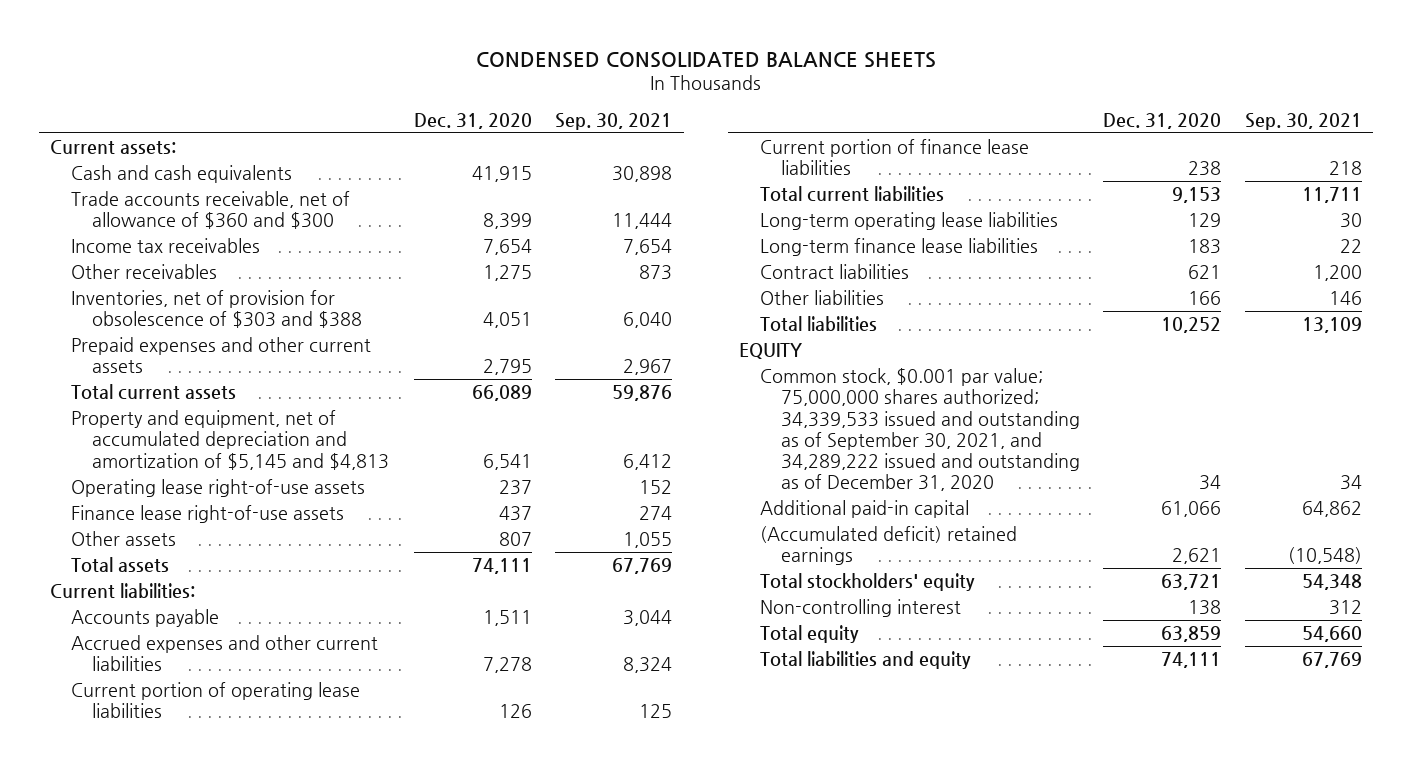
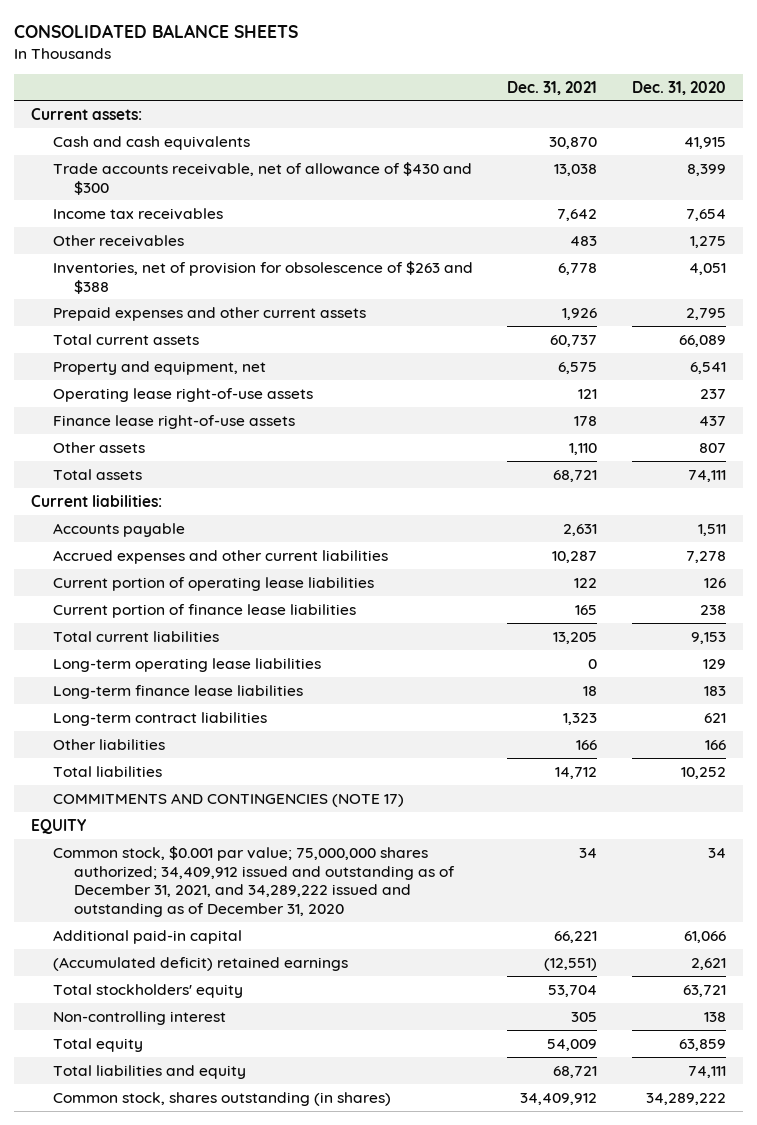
- CONDENSED CONSOLIDATED BALANCE SHEETS
+ CONSOLIDATED BALANCE SHEETS
- | Dec. 31, 2020 | Sep. 30, 2021
+ | Dec. 31, 2021 | Dec. 31, 2020
- Trade accounts receivable, net of allowance of $360 and $300 | 8,399 | 11,444
+ Trade accounts receivable, net of allowance of $430 and $300 | 13,038 | 8,399
- Inventories, net of provision for obsolescence of $303 and $388 | 4,051 | 6,040
+ Inventories, net of provision for obsolescence of $263 and $388 | 6,778 | 4,051
- Property and equipment, net of accumulated depreciation and amortization of $5,145 and $4,813 | 6,541 | 6,412
+ Property and equipment, net | 6,575 | 6,541
- Contract liabilities | 621 | 1,200
+ Long-term contract liabilities | 1,323 | 621
+ COMMITMENTS AND CONTINGENCIES (NOTE 17)
- Common stock, $0.001 par value; 75,000,000 shares authorized; 34,339,533 issued and outstanding as of September 30, 2021, and 34,289,222 issued and outstanding as of December 31, 2020 | 34 | 34
+ Common stock, $0.001 par value; 75,000,000 shares authorized; 34,409,912 issued and outstanding as of December 31, 2021, and 34,289,222 issued and outstanding as of December 31, 2020 | 34 | 34
+ Common stock, shares outstanding (in shares) | 34,409,912 | 34,289,222

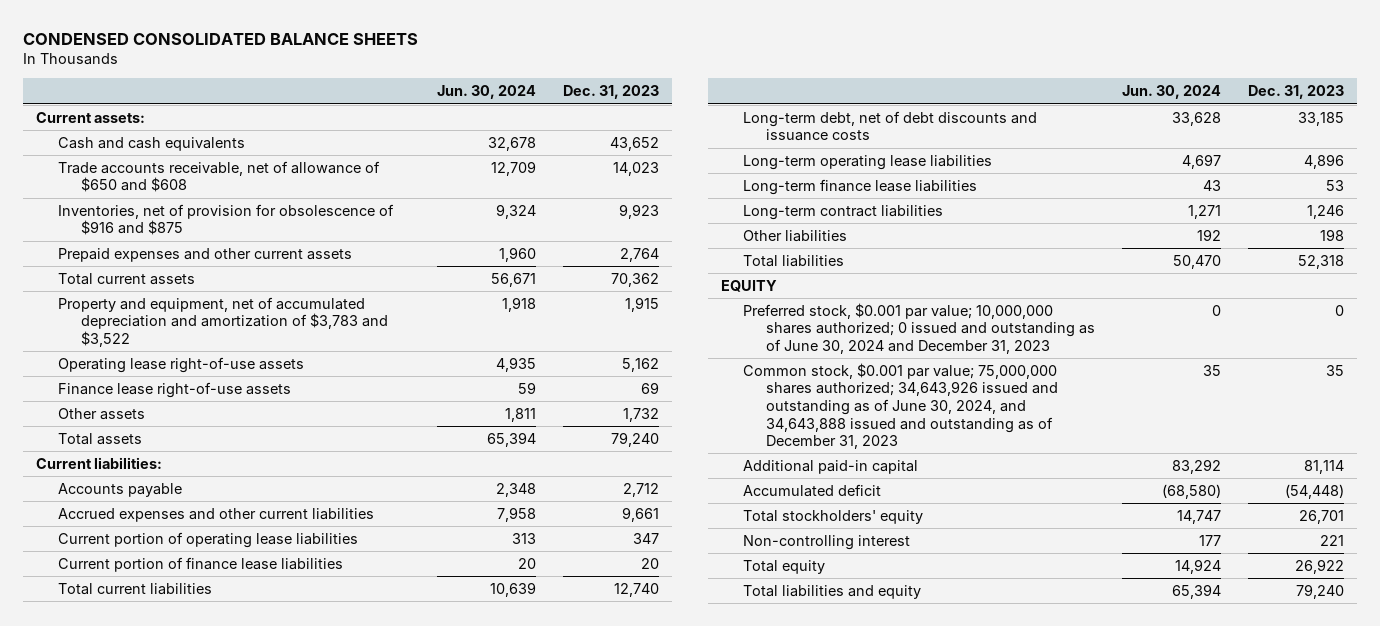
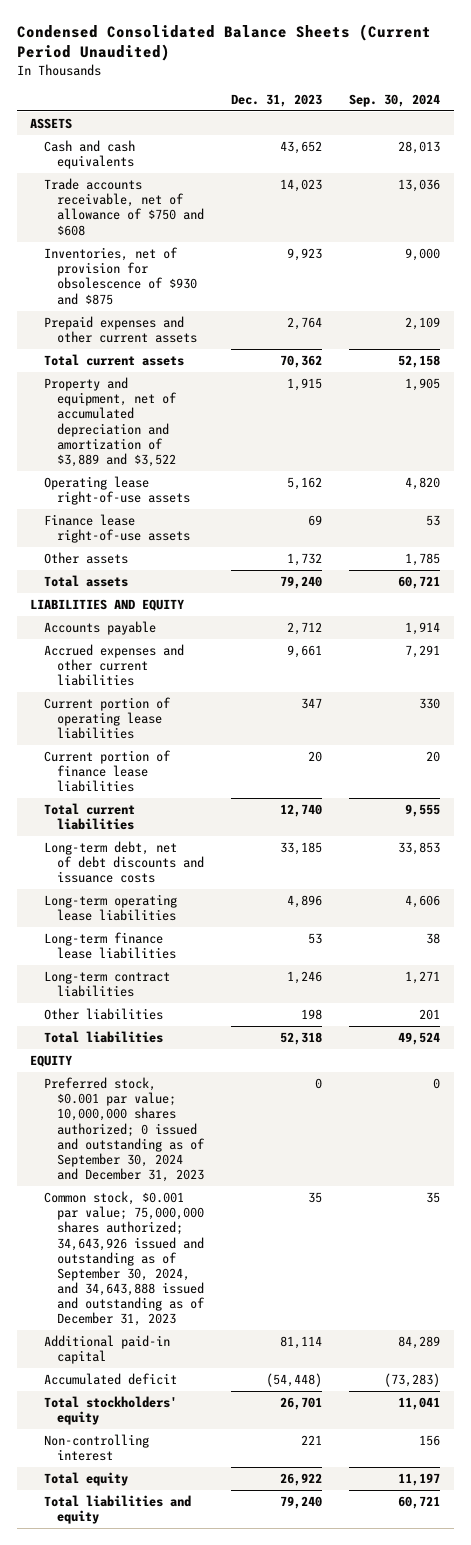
- CONDENSED CONSOLIDATED BALANCE SHEETS
+ Condensed Consolidated Balance Sheets (Current Period Unaudited)
- | Jun. 30, 2024 | Dec. 31, 2023
+ | Dec. 31, 2023 | Sep. 30, 2024
- Current assets:
+ ASSETS
- Trade accounts receivable, net of allowance of $650 and $608 | 12,709 | 14,023
- Inventories, net of provision for obsolescence of $916 and $875 | 9,324 | 9,923
+ Trade accounts receivable, net of allowance of $750 and $608 | 14,023 | 13,036
+ Inventories, net of provision for obsolescence of $930 and $875 | 9,923 | 9,000
- Property and equipment, net of accumulated depreciation and amortization of $3,783 and $3,522 | 1,918 | 1,915
+ Property and equipment, net of accumulated depreciation and amortization of $3,889 and $3,522 | 1,915 | 1,905
- Current liabilities:
+ LIABILITIES AND EQUITY
- Preferred stock, $0.001 par value; 10,000,000 shares authorized; 0 issued and outstanding as of June 30, 2024 and December 31, 2023 | 0 | 0
- Common stock, $0.001 par value; 75,000,000 shares authorized; 34,643,926 issued and outstanding as of June 30, 2024, and 34,643,888 issued and outstanding as of December 31, 2023 | 35 | 35
+ Preferred stock, $0.001 par value; 10,000,000 shares authorized; 0 issued and outstanding as of September 30, 2024 and December 31, 2023 | 0 | 0
+ Common stock, $0.001 par value; 75,000,000 shares authorized; 34,643,926 issued and outstanding as of September 30, 2024, and 34,643,888 issued and outstanding as of December 31, 2023 | 35 | 35

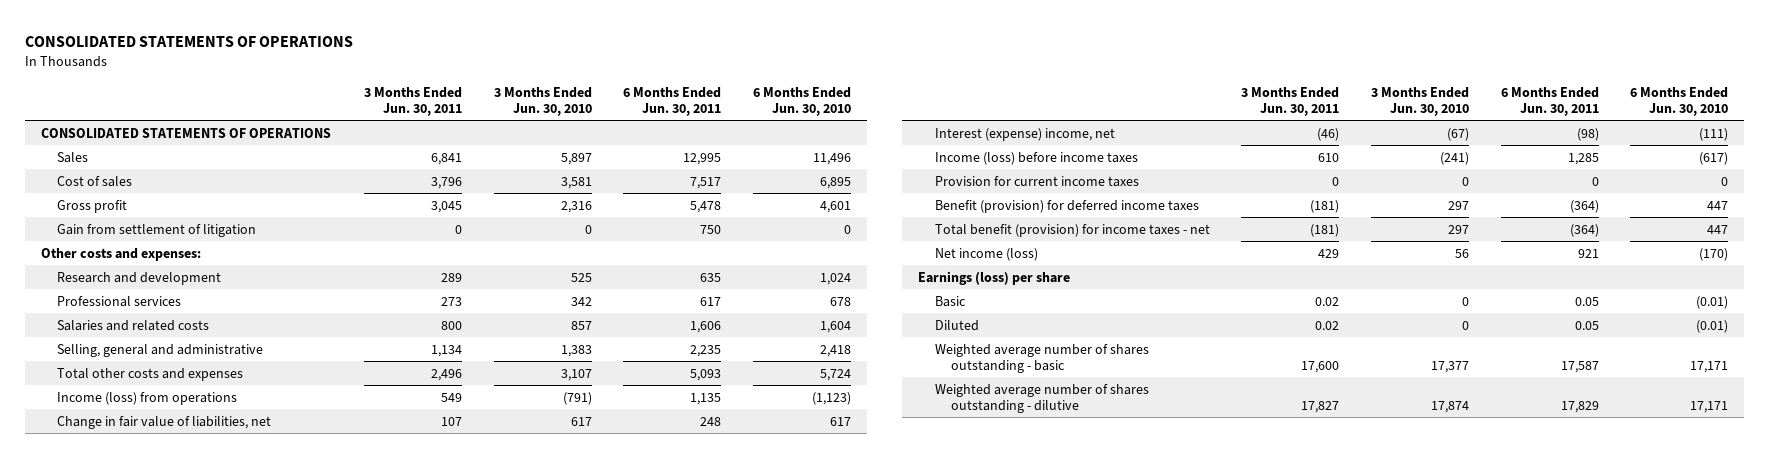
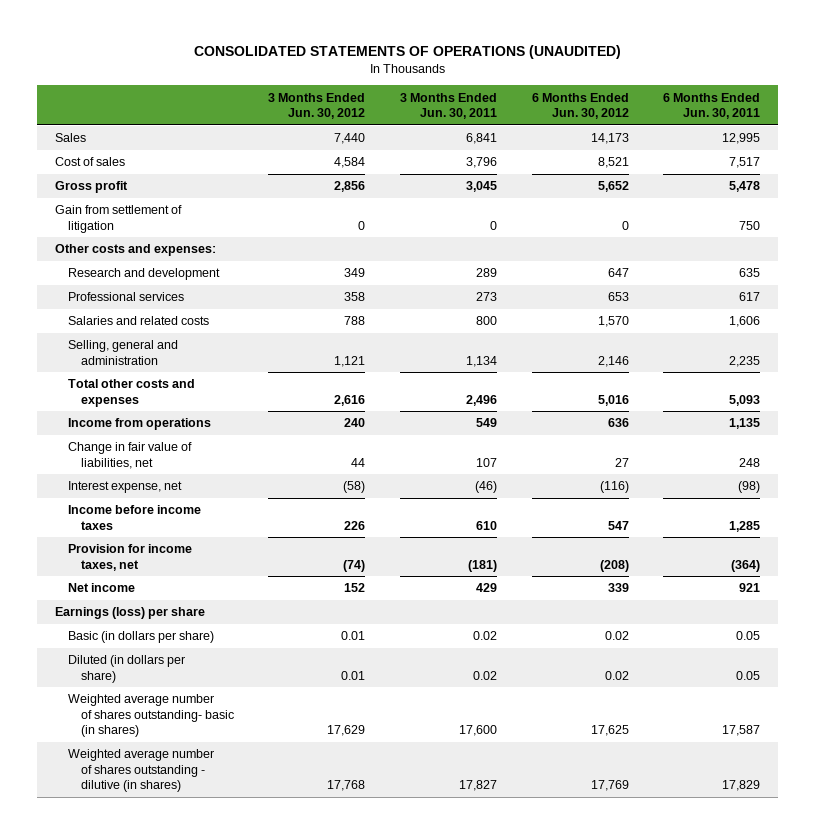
- CONSOLIDATED STATEMENTS OF OPERATIONS
+ CONSOLIDATED STATEMENTS OF OPERATIONS (UNAUDITED)
- | 3 Months Ended Jun. 30, 2011 | 3 Months Ended Jun. 30, 2010 | 6 Months Ended Jun. 30, 2011 | 6 Months Ended Jun. 30, 2010
+ | 3 Months Ended Jun. 30, 2012 | 3 Months Ended Jun. 30, 2011 | 6 Months Ended Jun. 30, 2012 | 6 Months Ended Jun. 30, 2011
- CONSOLIDATED STATEMENTS OF OPERATIONS
- Selling, general and administrative | 1,134 | 1,383 | 2,235 | 2,418
+ Selling, general and administration | 1,121 | 1,134 | 2,146 | 2,235
- Income (loss) from operations | 549 | (791) | 1,135 | (1,123)
+ Income from operations | 240 | 549 | 636 | 1,135
- Interest (expense) income, net | (46) | (67) | (98) | (111)
- Income (loss) before income taxes | 610 | (241) | 1,285 | (617)
- Provision for current income taxes | 0 | 0 | 0 | 0
- Benefit (provision) for deferred income taxes | (181) | 297 | (364) | 447
- Total benefit (provision) for income taxes - net | (181) | 297 | (364) | 447
- Net income (loss) | 429 | 56 | 921 | (170)
+ Interest expense, net | (58) | (46) | (116) | (98)
+ Income before income taxes | 226 | 610 | 547 | 1,285
+ Provision for income taxes, net | (74) | (181) | (208) | (364)
+ Net income | 152 | 429 | 339 | 921
- Basic | 0.02 | 0 | 0.05 | (0.01)
- Diluted | 0.02 | 0 | 0.05 | (0.01)
- Weighted average number of shares outstanding - basic | 17,600 | 17,377 | 17,587 | 17,171
- Weighted average number of shares outstanding - dilutive | 17,827 | 17,874 | 17,829 | 17,171
+ Basic (in dollars per share) | 0.01 | 0.02 | 0.02 | 0.05
+ Diluted (in dollars per share) | 0.01 | 0.02 | 0.02 | 0.05
+ Weighted average number of shares outstanding- basic (in shares) | 17,629 | 17,600 | 17,625 | 17,587
+ Weighted average number of shares outstanding - dilutive (in shares) | 17,768 | 17,827 | 17,769 | 17,829

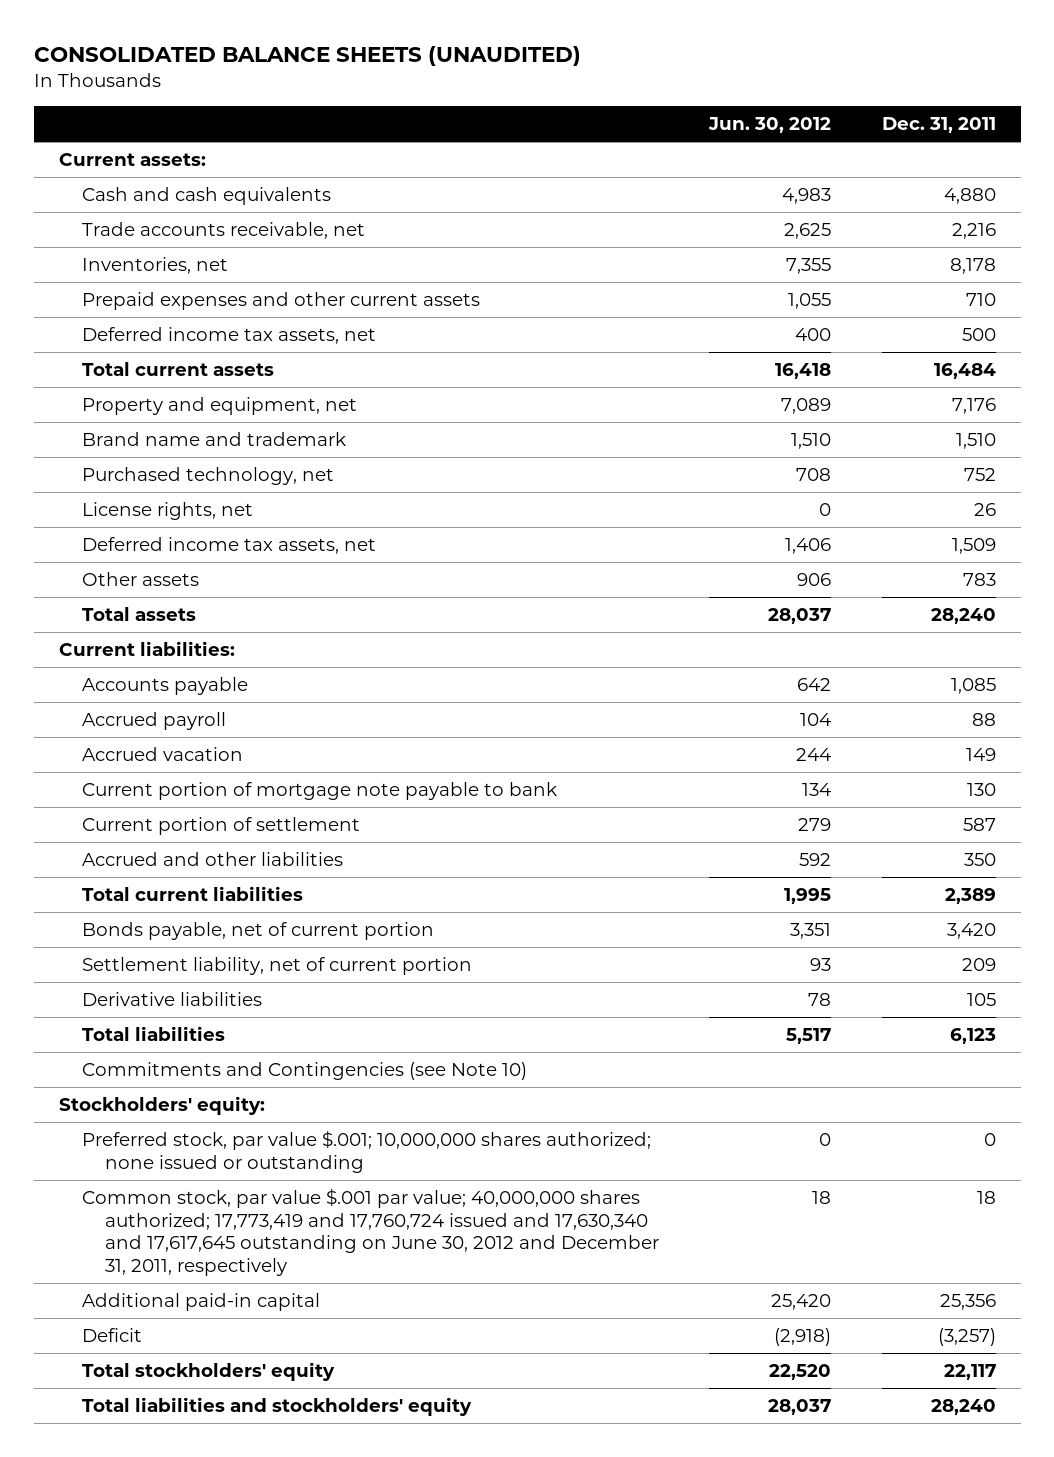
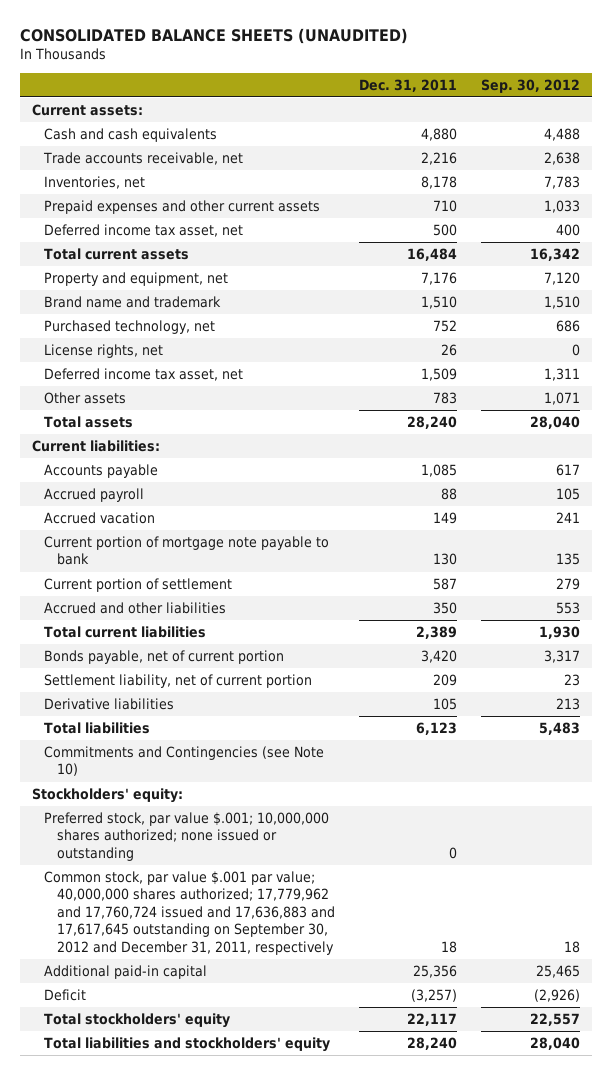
- | Jun. 30, 2012 | Dec. 31, 2011
+ | Dec. 31, 2011 | Sep. 30, 2012
- Deferred income tax assets, net | 400 | 500
+ Deferred income tax asset, net | 500 | 400
- Deferred income tax assets, net | 1,406 | 1,509
+ Deferred income tax asset, net | 1,509 | 1,311
- Common stock, par value $.001 par value; 40,000,000 shares authorized; 17,773,419 and 17,760,724 issued and 17,630,340 and 17,617,645 outstanding on June 30, 2012 and December 31, 2011, respectively | 18 | 18
+ Common stock, par value $.001 par value; 40,000,000 shares authorized; 17,779,962 and 17,760,724 issued and 17,636,883 and 17,617,645 outstanding on September 30, 2012 and December 31, 2011, respectively | 18 | 18

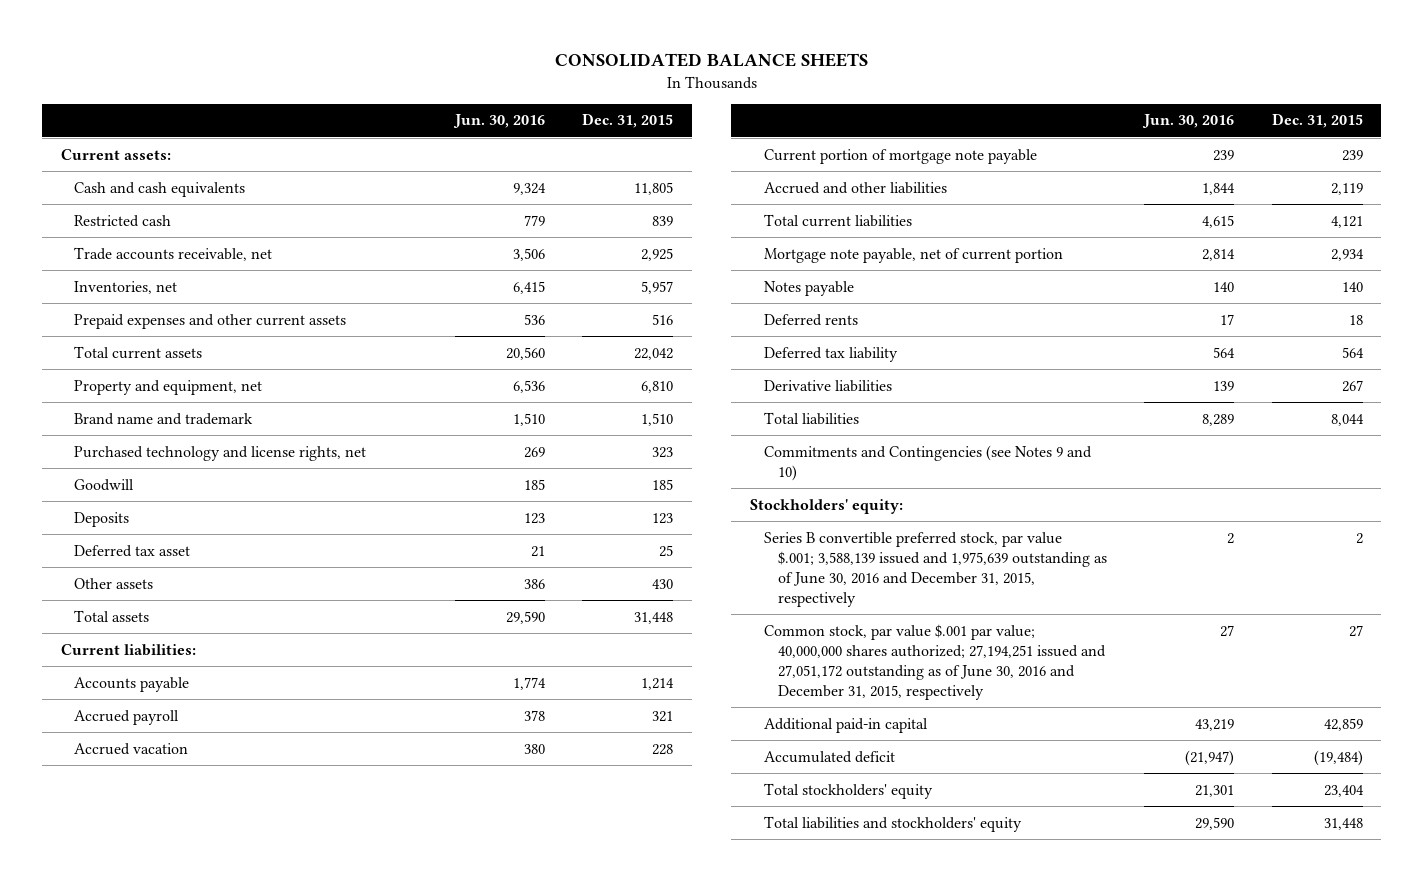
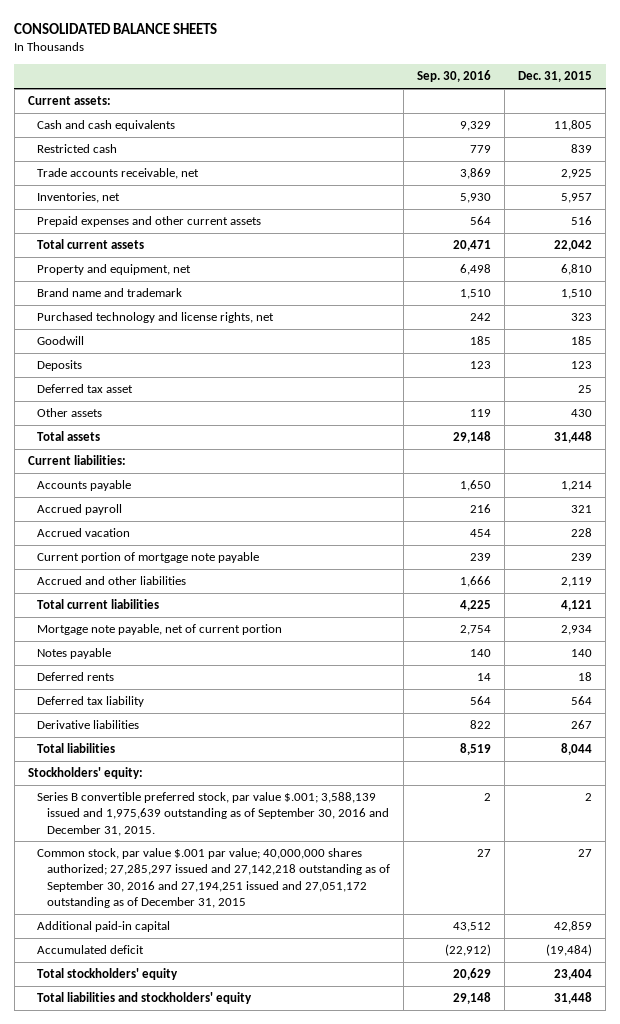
- | Jun. 30, 2016 | Dec. 31, 2015
+ | Sep. 30, 2016 | Dec. 31, 2015
- Commitments and Contingencies (see Notes 9 and 10)
- Series B convertible preferred stock, par value $.001; 3,588,139 issued and 1,975,639 outstanding as of June 30, 2016 and December 31, 2015, respectively | 2 | 2
- Common stock, par value $.001 par value; 40,000,000 shares authorized; 27,194,251 issued and 27,051,172 outstanding as of June 30, 2016 and December 31, 2015, respectively | 27 | 27
+ Series B convertible preferred stock, par value $.001; 3,588,139 issued and 1,975,639 outstanding as of September 30, 2016 and December 31, 2015. | 2 | 2
+ Common stock, par value $.001 par value; 40,000,000 shares authorized; 27,285,297 issued and 27,142,218 outstanding as of September 30, 2016 and 27,194,251 issued and 27,051,172 outstanding as of December 31, 2015 | 27 | 27

